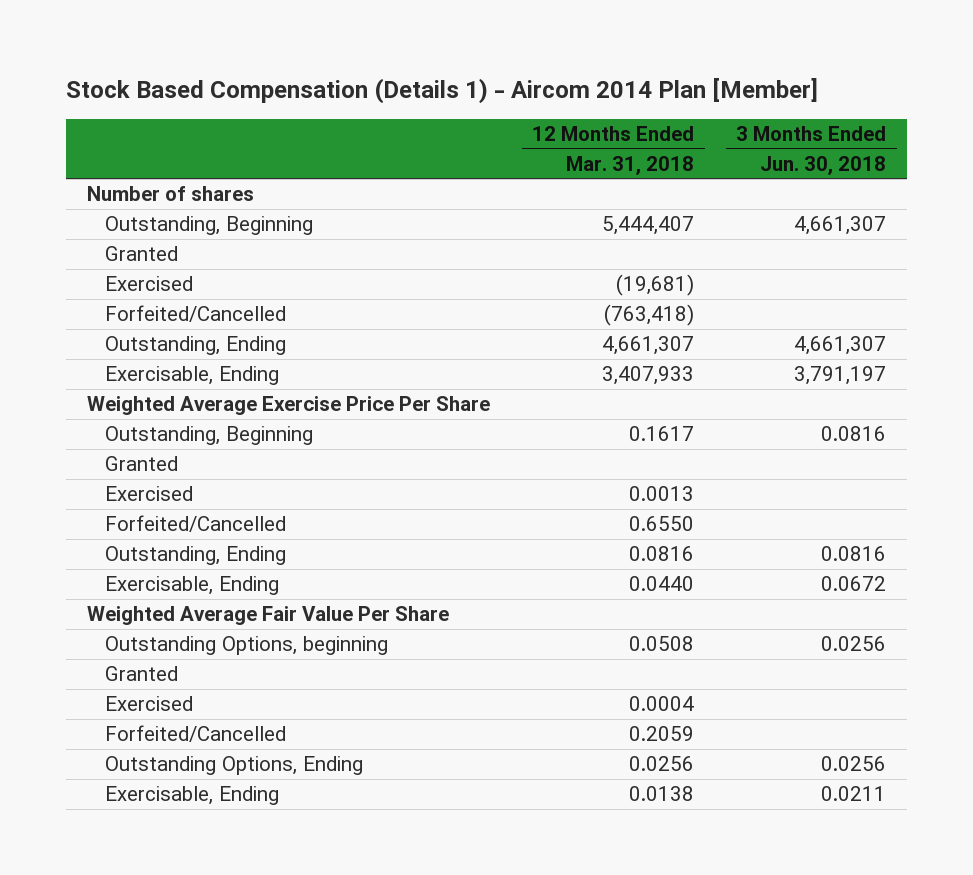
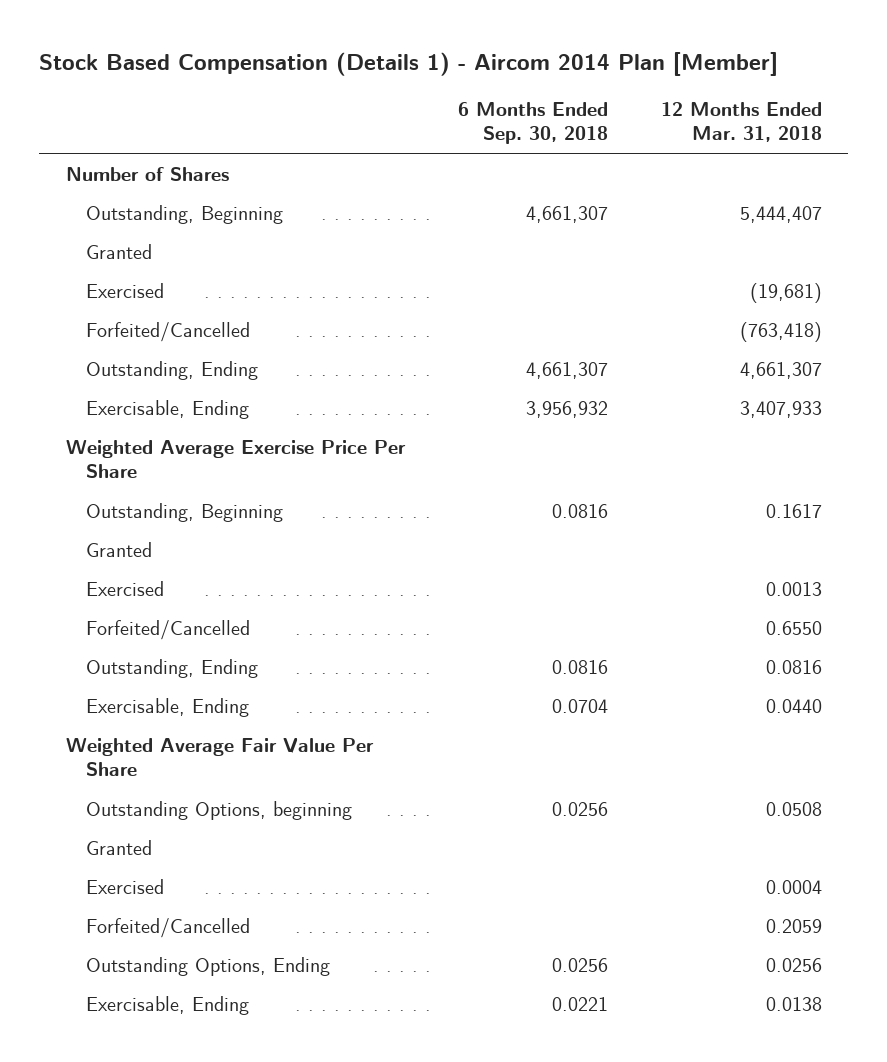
- | 12 Months Ended Mar. 31, 2018 | 3 Months Ended Jun. 30, 2018
+ | 6 Months Ended Sep. 30, 2018 | 12 Months Ended Mar. 31, 2018
- Number of shares
+ Number of Shares

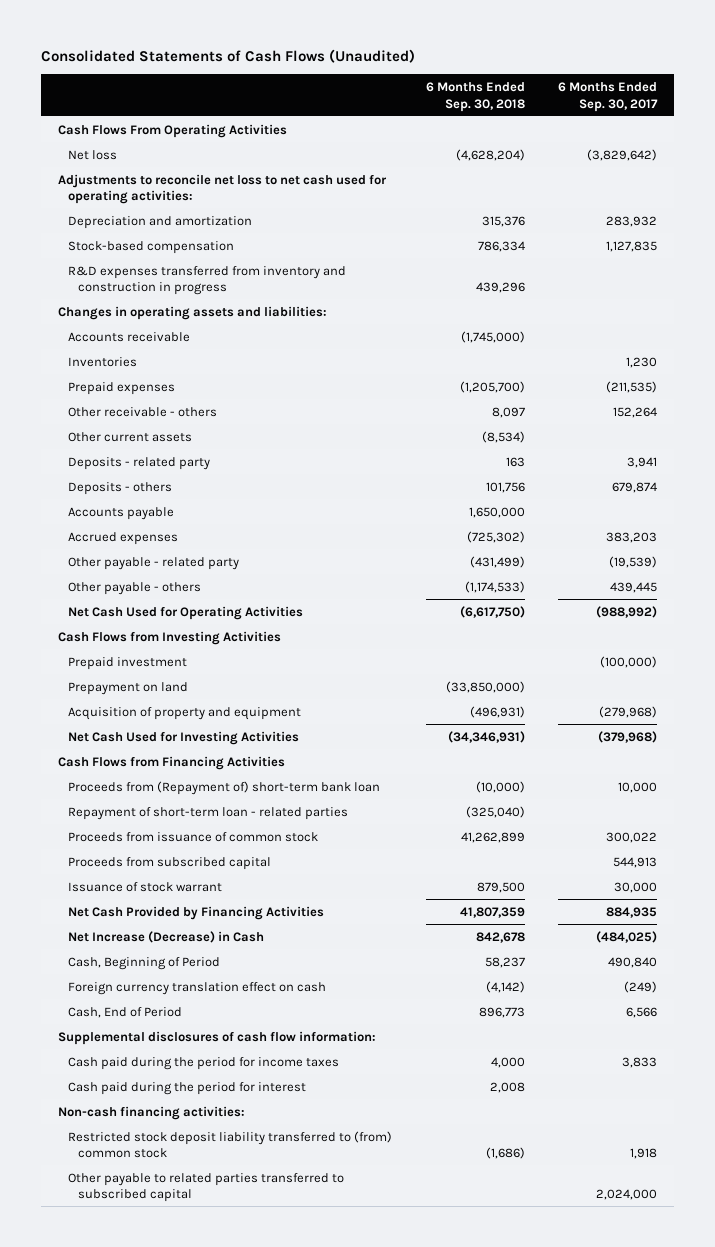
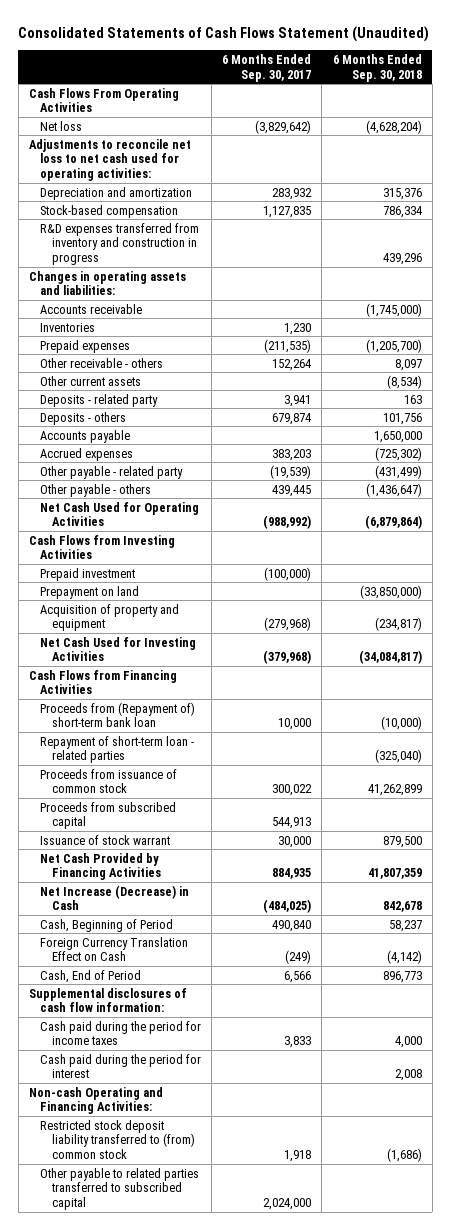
- Consolidated Statements of Cash Flows (Unaudited)
+ Consolidated Statements of Cash Flows Statement (Unaudited)
- | 6 Months Ended Sep. 30, 2018 | 6 Months Ended Sep. 30, 2017
+ | 6 Months Ended Sep. 30, 2017 | 6 Months Ended Sep. 30, 2018
- Other payable - others | (1,174,533) | 439,445
- Net Cash Used for Operating Activities | (6,617,750) | (988,992)
+ Other payable - others | 439,445 | (1,436,647)
+ Net Cash Used for Operating Activities | (988,992) | (6,879,864)
- Acquisition of property and equipment | (496,931) | (279,968)
- Net Cash Used for Investing Activities | (34,346,931) | (379,968)
+ Acquisition of property and equipment | (279,968) | (234,817)
+ Net Cash Used for Investing Activities | (379,968) | (34,084,817)
- Foreign currency translation effect on cash | (4,142) | (249)
+ Foreign Currency Translation Effect on Cash | (249) | (4,142)
- Non-cash financing activities:
+ Non-cash Operating and Financing Activities:

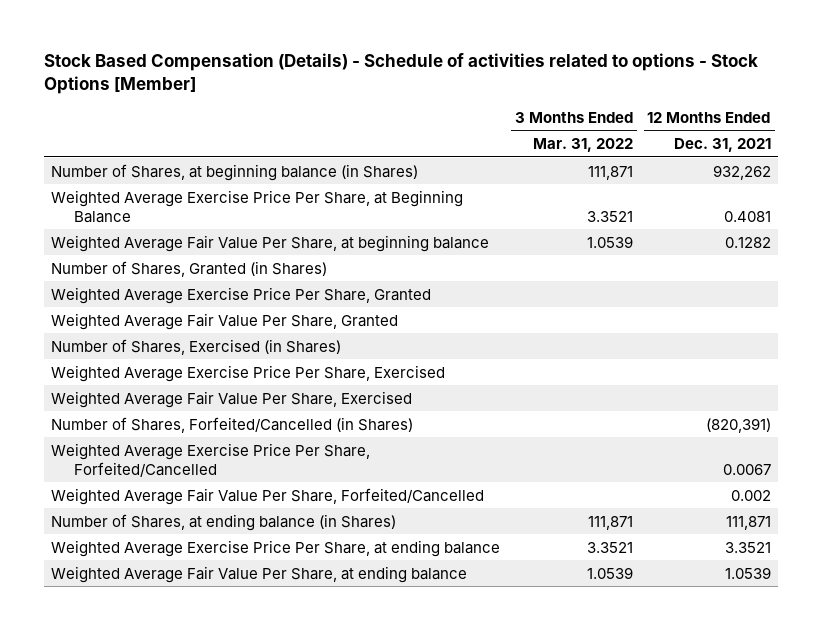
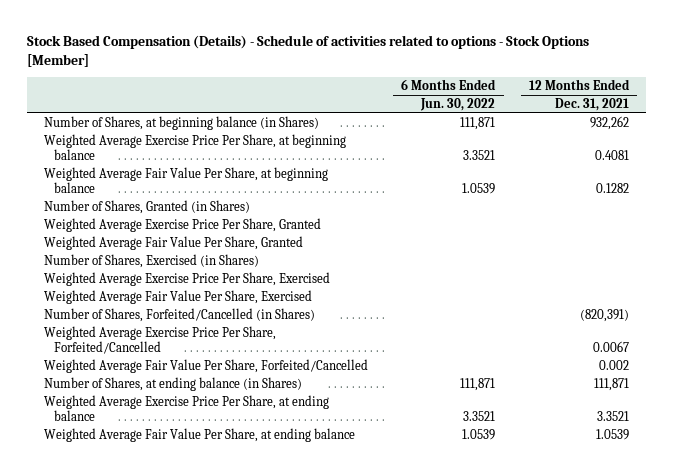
- | 3 Months Ended Mar. 31, 2022 | 12 Months Ended Dec. 31, 2021
+ | 6 Months Ended Jun. 30, 2022 | 12 Months Ended Dec. 31, 2021
- Weighted Average Exercise Price Per Share, at Beginning Balance | 3.3521 | 0.4081
+ Weighted Average Exercise Price Per Share, at beginning balance | 3.3521 | 0.4081

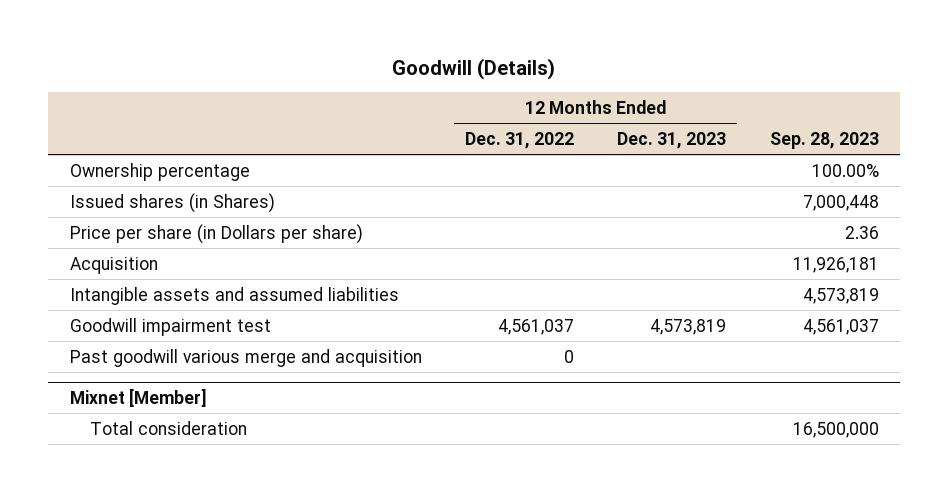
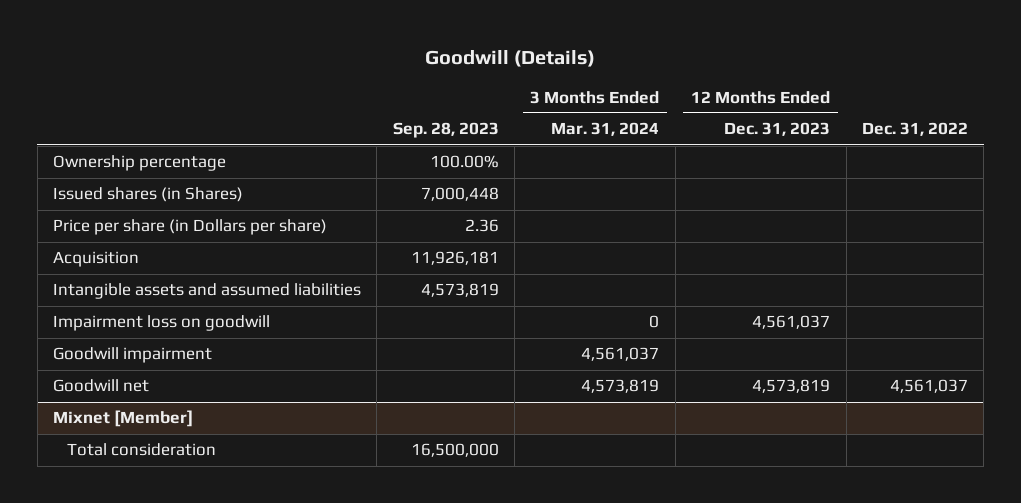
- | 12 Months Ended Dec. 31, 2022 | 12 Months Ended Dec. 31, 2023 | Sep. 28, 2023
+ | Sep. 28, 2023 | 3 Months Ended Mar. 31, 2024 | 12 Months Ended Dec. 31, 2023 | Dec. 31, 2022
- Goodwill impairment test | 4,561,037 | 4,573,819 | 4,561,037
- Past goodwill various merge and acquisition | 0 | |
+ Impairment loss on goodwill | | 0 | 4,561,037 |
+ Goodwill impairment | | 4,561,037 | |
+ Goodwill net | | 4,573,819 | 4,573,819 | 4,561,037

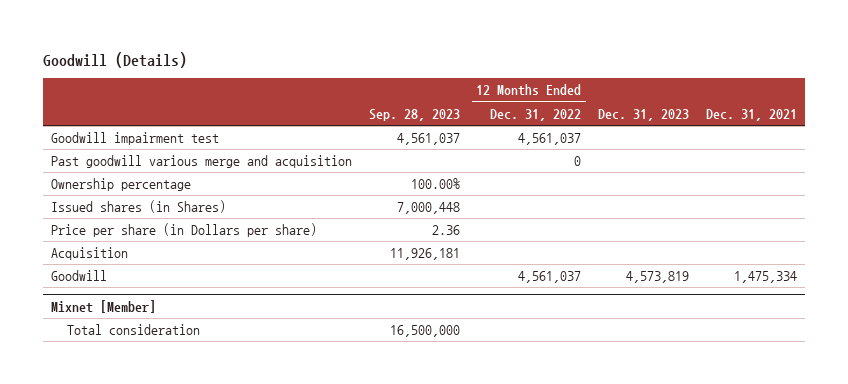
- | Sep. 28, 2023 | 3 Months Ended Mar. 31, 2024 | 12 Months Ended Dec. 31, 2023 | Dec. 31, 2022
+ | Sep. 28, 2023 | 12 Months Ended Dec. 31, 2022 | Dec. 31, 2023 | Dec. 31, 2021
+ Goodwill impairment test | 4,561,037 | 4,561,037 | |
+ Past goodwill various merge and acquisition | | 0 | |
- Intangible assets and assumed liabilities | 4,573,819 | | |
- Impairment loss on goodwill | | 0 | 4,561,037 |
- Goodwill impairment | | 4,561,037 | |
- Goodwill net | | 4,573,819 | 4,573,819 | 4,561,037
+ Goodwill | | 4,561,037 | 4,573,819 | 1,475,334

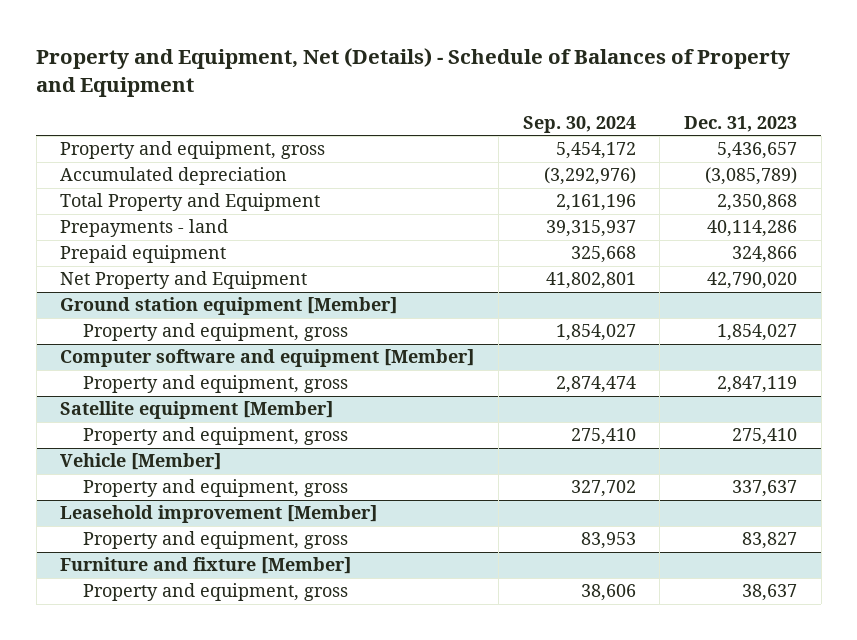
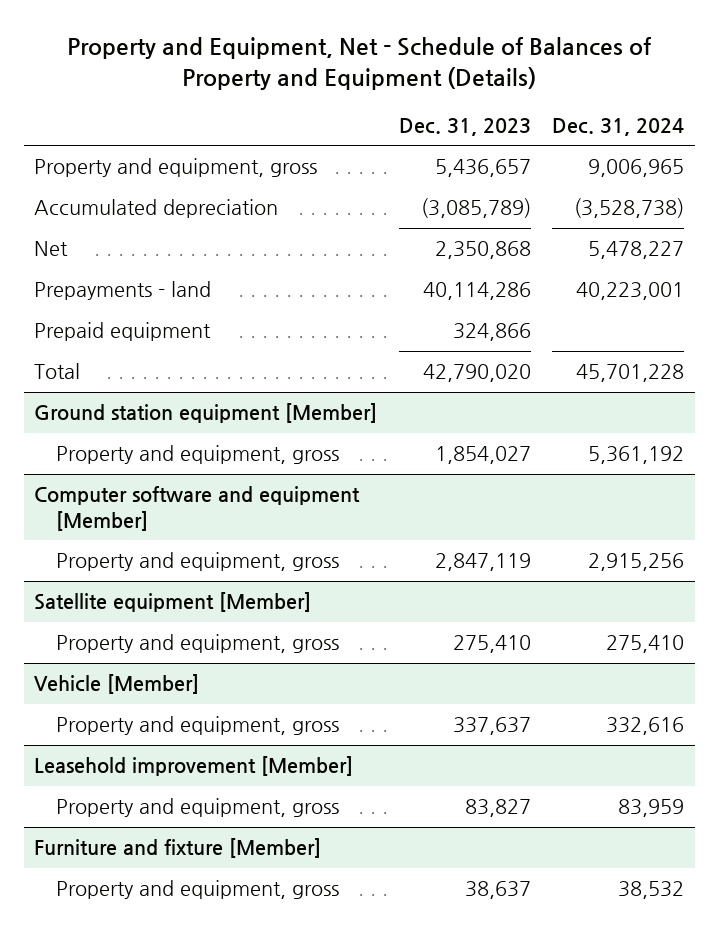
- Property and Equipment, Net (Details) - Schedule of Balances of Property and Equipment
+ Property and Equipment, Net - Schedule of Balances of Property and Equipment (Details)
- | Sep. 30, 2024 | Dec. 31, 2023
+ | Dec. 31, 2023 | Dec. 31, 2024
- Total Property and Equipment | 2,161,196 | 2,350,868
+ Net | 2,350,868 | 5,478,227
- Net Property and Equipment | 41,802,801 | 42,790,020
+ Total | 42,790,020 | 45,701,228

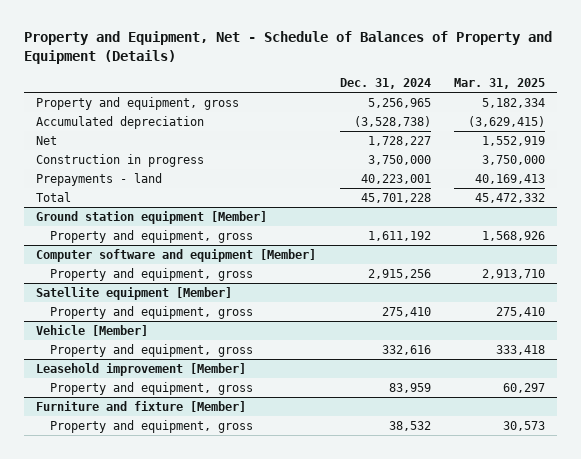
- | Dec. 31, 2023 | Dec. 31, 2024
+ | Dec. 31, 2024 | Mar. 31, 2025
- Property and equipment, gross | 5,436,657 | 9,006,965
+ Property and equipment, gross | 5,256,965 | 5,182,334
- Net | 2,350,868 | 5,478,227
+ Net | 1,728,227 | 1,552,919
+ Construction in progress | 3,750,000 | 3,750,000
- Prepaid equipment | 324,866 |
@ Ground station equipment [Member]
- Property and equipment, gross | 1,854,027 | 5,361,192
+ Property and equipment, gross | 1,611,192 | 1,568,926

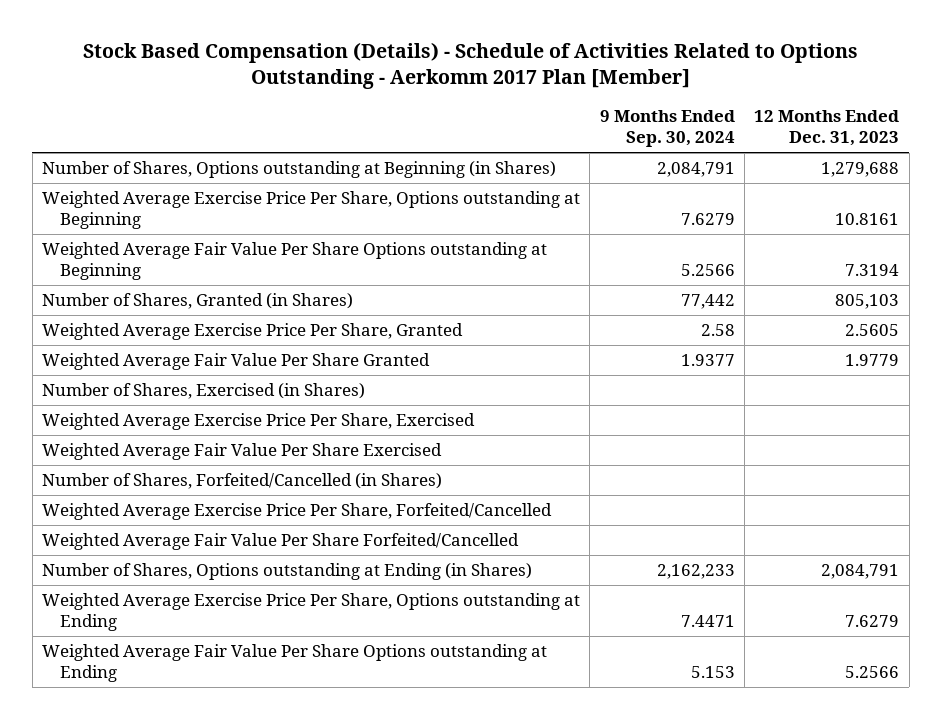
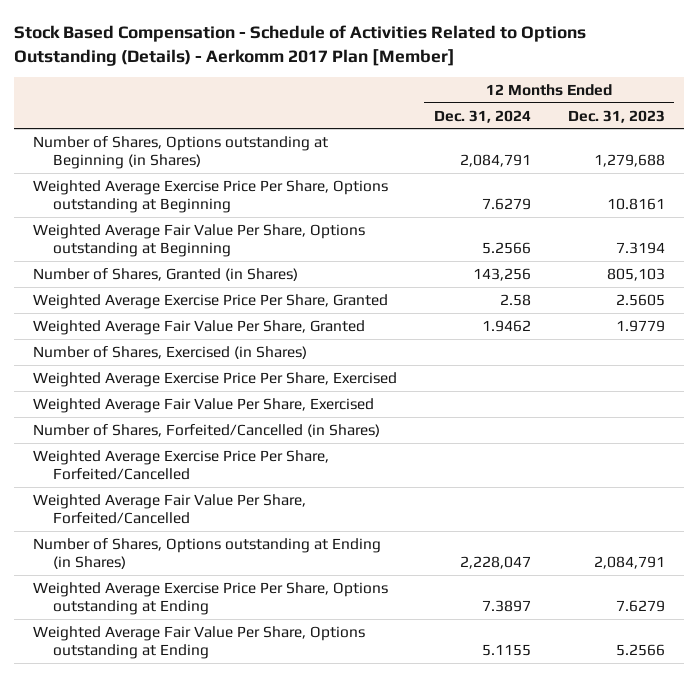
- Stock Based Compensation (Details) - Schedule of Activities Related to Options Outstanding - Aerkomm 2017 Plan [Member]
+ Stock Based Compensation - Schedule of Activities Related to Options Outstanding (Details) - Aerkomm 2017 Plan [Member]
- | 9 Months Ended Sep. 30, 2024 | 12 Months Ended Dec. 31, 2023
+ | 12 Months Ended Dec. 31, 2024 | 12 Months Ended Dec. 31, 2023
- Weighted Average Fair Value Per Share Options outstanding at Beginning | 5.2566 | 7.3194
+ Weighted Average Fair Value Per Share, Options outstanding at Beginning | 5.2566 | 7.3194
- Weighted Average Fair Value Per Share Granted | 1.9377 | 1.9779
+ Weighted Average Fair Value Per Share, Granted | 1.9462 | 1.9779
- Weighted Average Fair Value Per Share Exercised
+ Weighted Average Fair Value Per Share, Exercised
- Weighted Average Fair Value Per Share Forfeited/Cancelled
+ Weighted Average Fair Value Per Share, Forfeited/Cancelled
- Weighted Average Fair Value Per Share Options outstanding at Ending | 5.153 | 5.2566
+ Weighted Average Fair Value Per Share, Options outstanding at Ending | 5.1155 | 5.2566

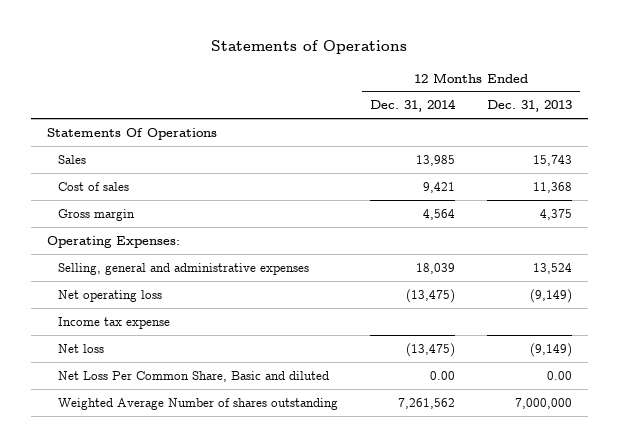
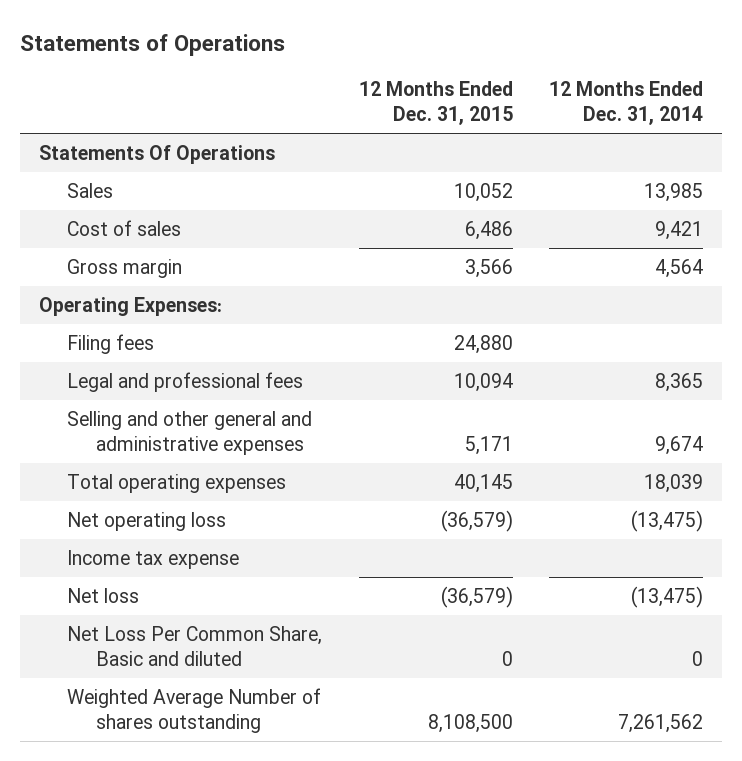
- | 12 Months Ended Dec. 31, 2014 | 12 Months Ended Dec. 31, 2013
+ | 12 Months Ended Dec. 31, 2015 | 12 Months Ended Dec. 31, 2014
- Selling, general and administrative expenses | 18,039 | 13,524
+ Filing fees | 24,880 |
+ Legal and professional fees | 10,094 | 8,365
+ Selling and other general and administrative expenses | 5,171 | 9,674
+ Total operating expenses | 40,145 | 18,039
- Net Loss Per Common Share, Basic and diluted | 0.00 | 0.00
+ Net Loss Per Common Share, Basic and diluted | 0 | 0

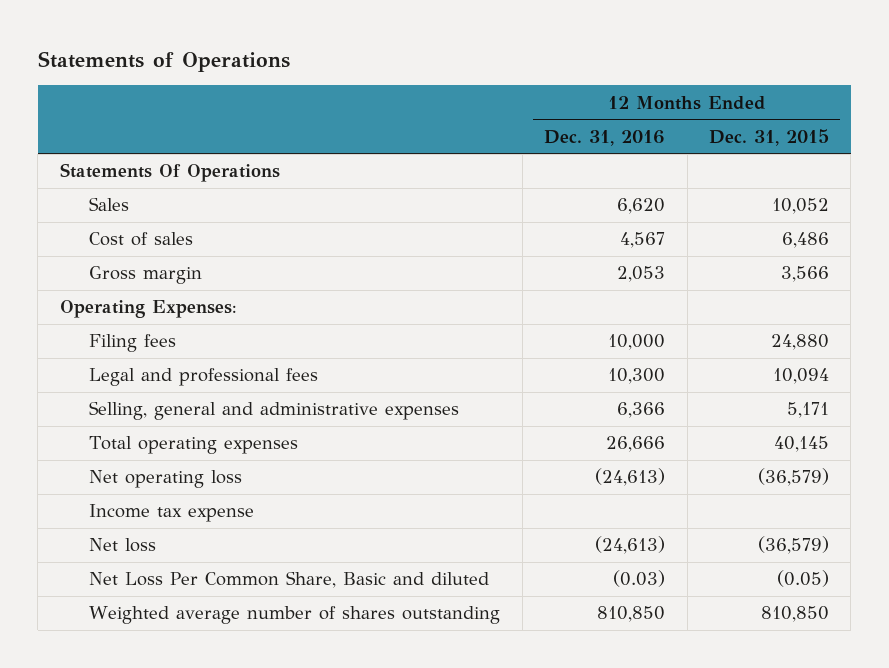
- | 12 Months Ended Dec. 31, 2015 | 12 Months Ended Dec. 31, 2014
+ | 12 Months Ended Dec. 31, 2016 | 12 Months Ended Dec. 31, 2015
- Selling and other general and administrative expenses | 5,171 | 9,674
+ Selling, general and administrative expenses | 6,366 | 5,171
- Net Loss Per Common Share, Basic and diluted | 0 | 0
- Weighted Average Number of shares outstanding | 8,108,500 | 7,261,562
+ Net Loss Per Common Share, Basic and diluted | (0.03) | (0.05)
+ Weighted average number of shares outstanding | 810,850 | 810,850

